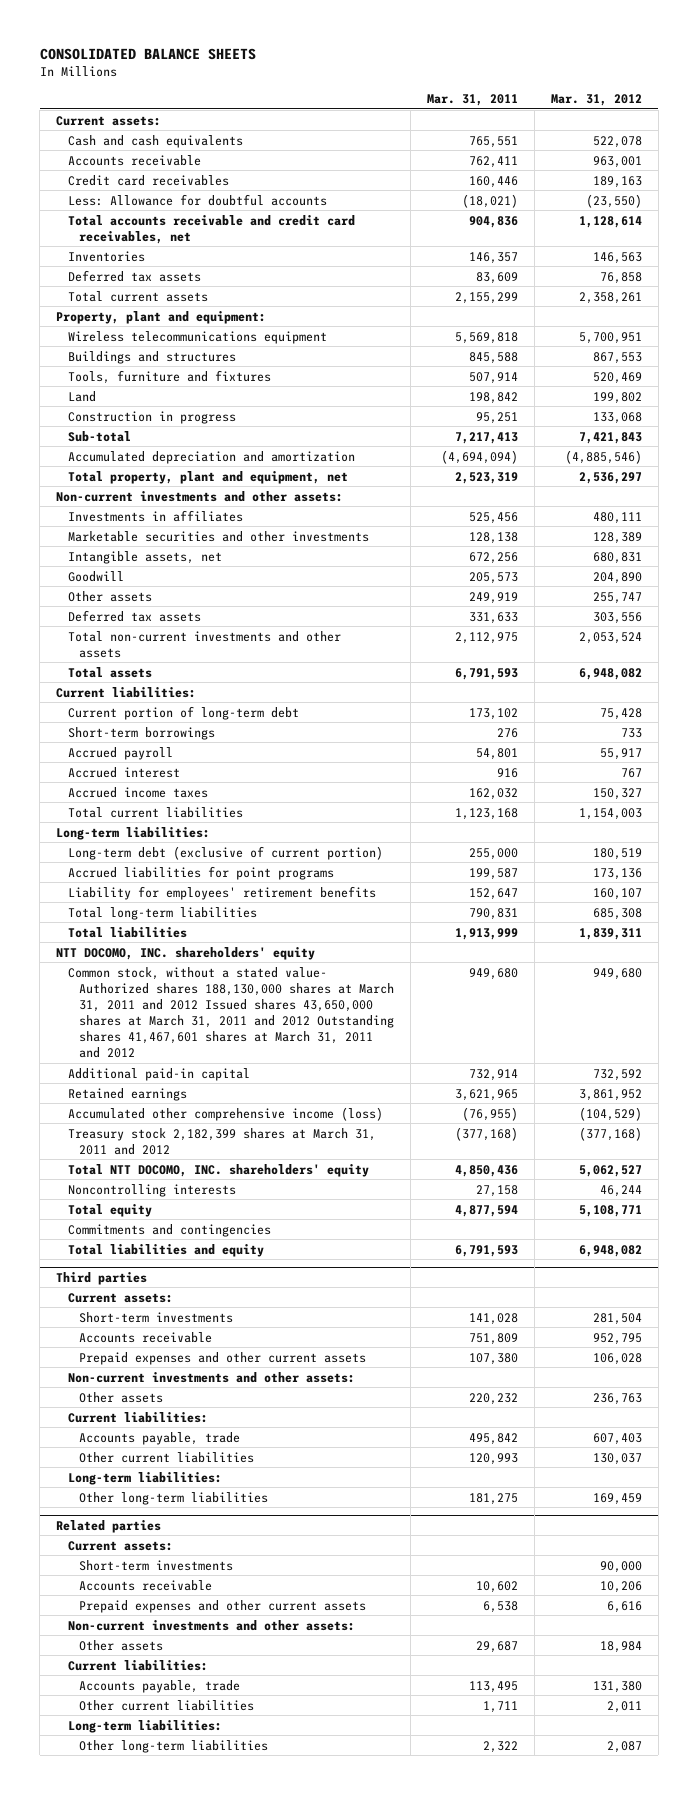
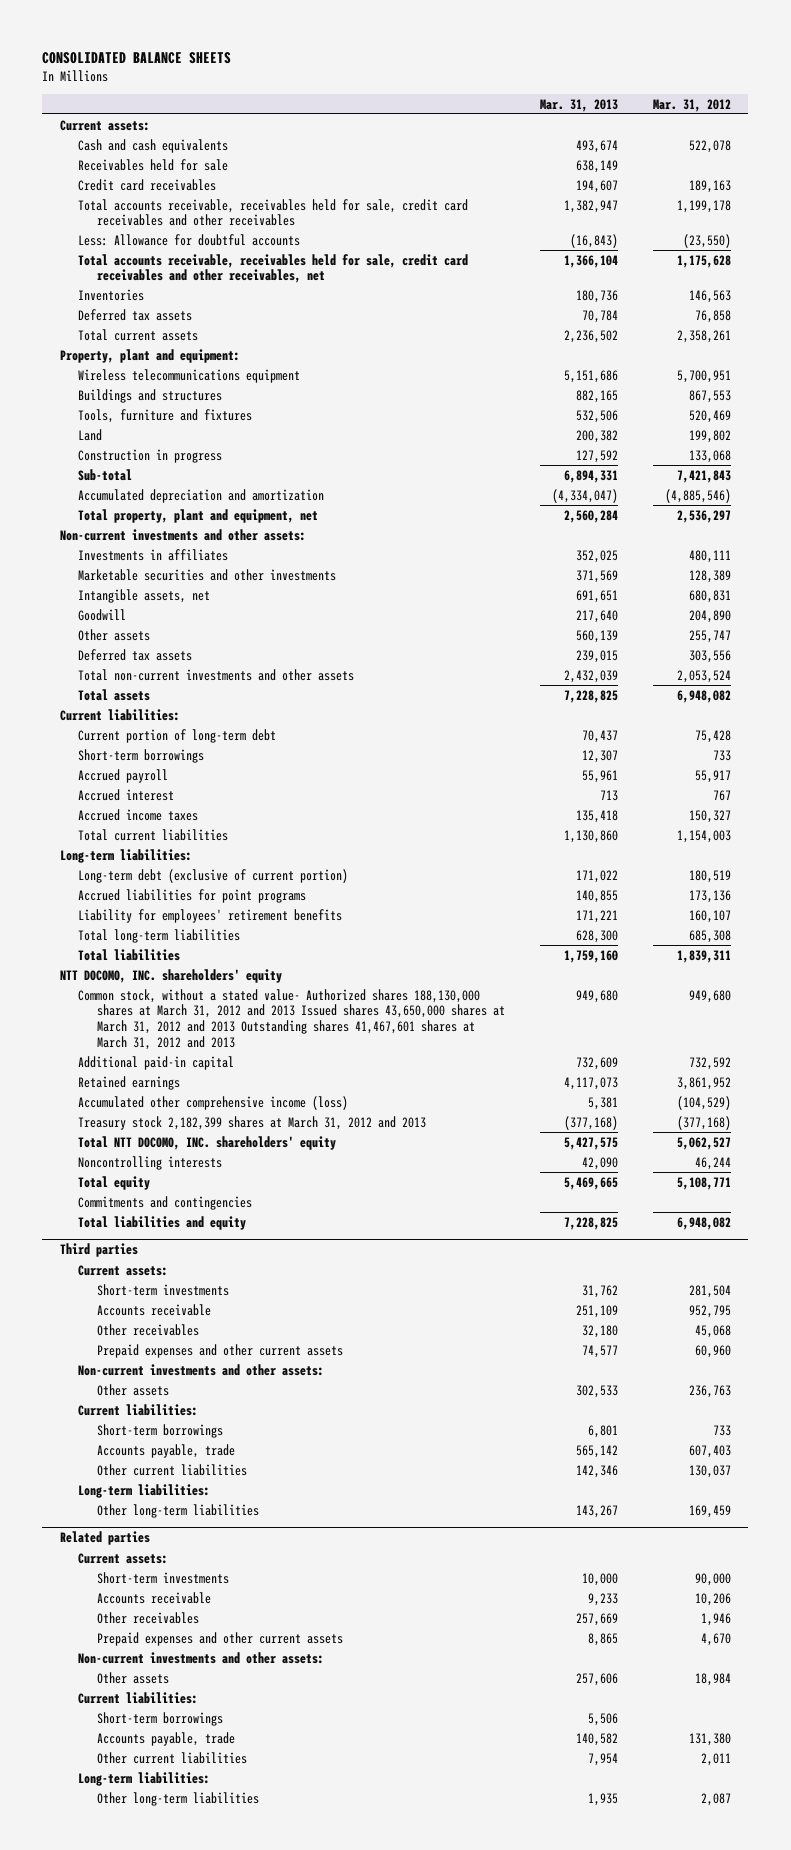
- | Mar. 31, 2011 | Mar. 31, 2012
+ | Mar. 31, 2013 | Mar. 31, 2012
- Accounts receivable | 762,411 | 963,001
+ Receivables held for sale | 638,149 |
+ Total accounts receivable, receivables held for sale, credit card receivables and other receivables | 1,382,947 | 1,199,178
- Total accounts receivable and credit card receivables, net | 904,836 | 1,128,614
+ Total accounts receivable, receivables held for sale, credit card receivables and other receivables, net | 1,366,104 | 1,175,628
- Common stock, without a stated value- Authorized shares 188,130,000 shares at March 31, 2011 and 2012 Issued shares 43,650,000 shares at March 31, 2011 and 2012 Outstanding shares 41,467,601 shares at March 31, 2011 and 2012 | 949,680 | 949,680
+ Common stock, without a stated value- Authorized shares 188,130,000 shares at March 31, 2012 and 2013 Issued shares 43,650,000 shares at March 31, 2012 and 2013 Outstanding shares 41,467,601 shares at March 31, 2012 and 2013 | 949,680 | 949,680
- Treasury stock 2,182,399 shares at March 31, 2011 and 2012 | (377,168) | (377,168)
+ Treasury stock 2,182,399 shares at March 31, 2012 and 2013 | (377,168) | (377,168)
@ Third parties
- Prepaid expenses and other current assets | 107,380 | 106,028
+ Other receivables | 32,180 | 45,068
+ Prepaid expenses and other current assets | 74,577 | 60,960
+ Short-term borrowings | 6,801 | 733
@ Related parties
- Prepaid expenses and other current assets | 6,538 | 6,616
+ Other receivables | 257,669 | 1,946
+ Prepaid expenses and other current assets | 8,865 | 4,670
+ Short-term borrowings | 5,506 |

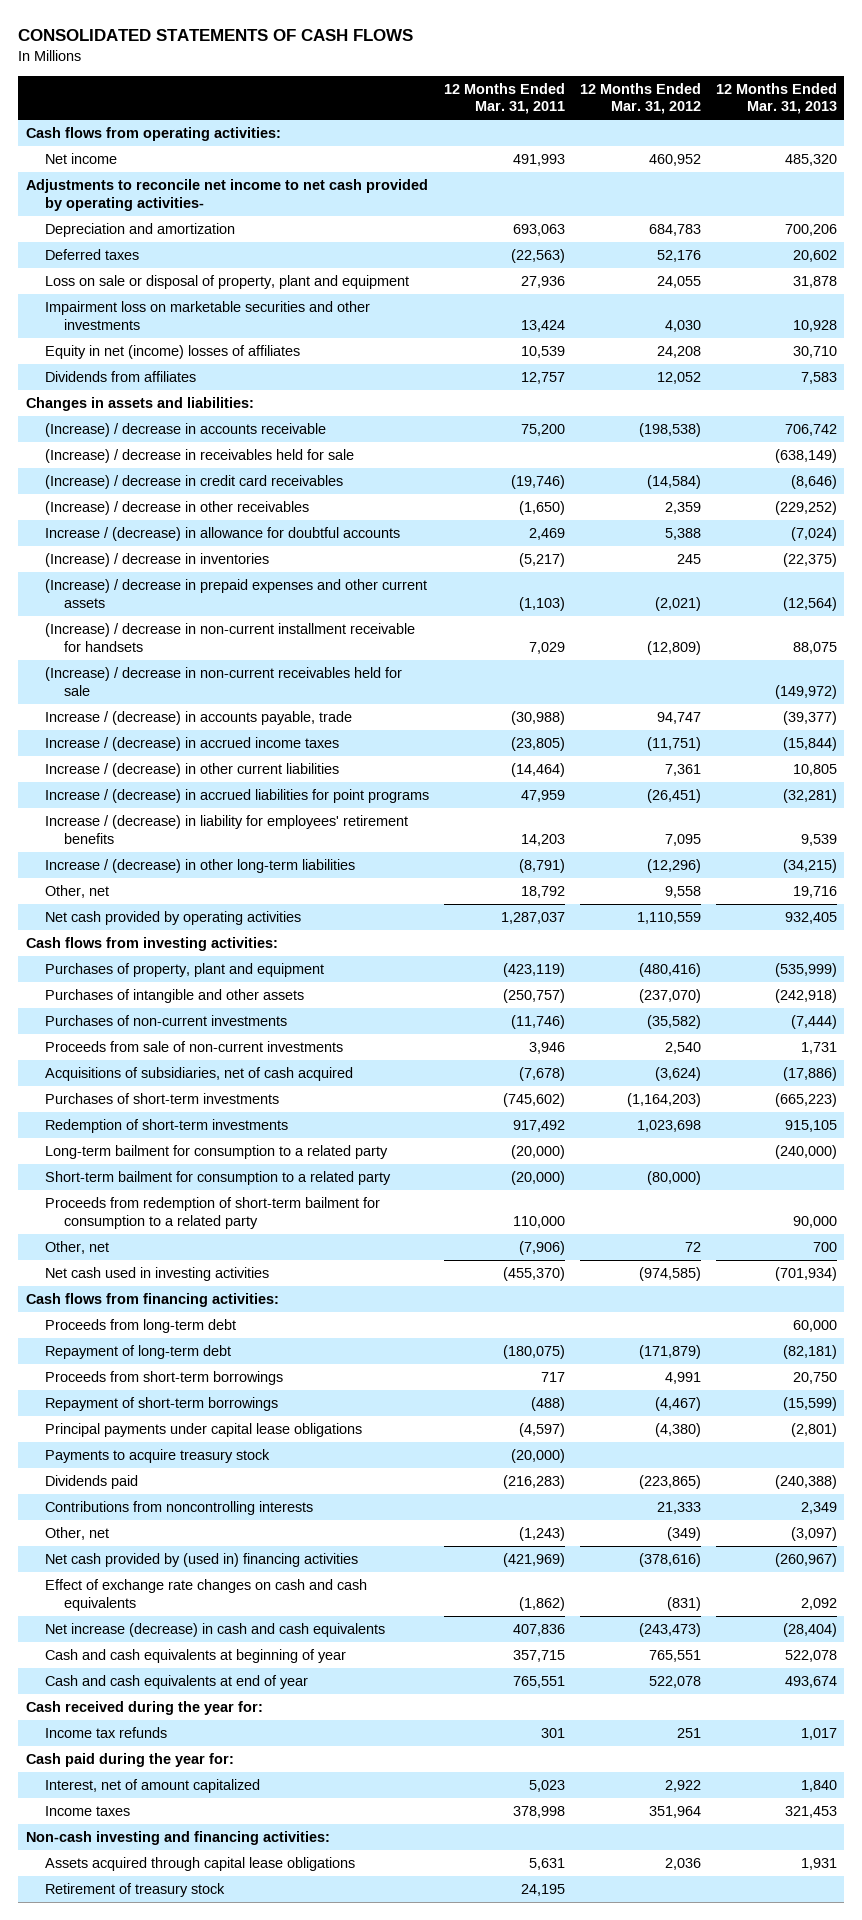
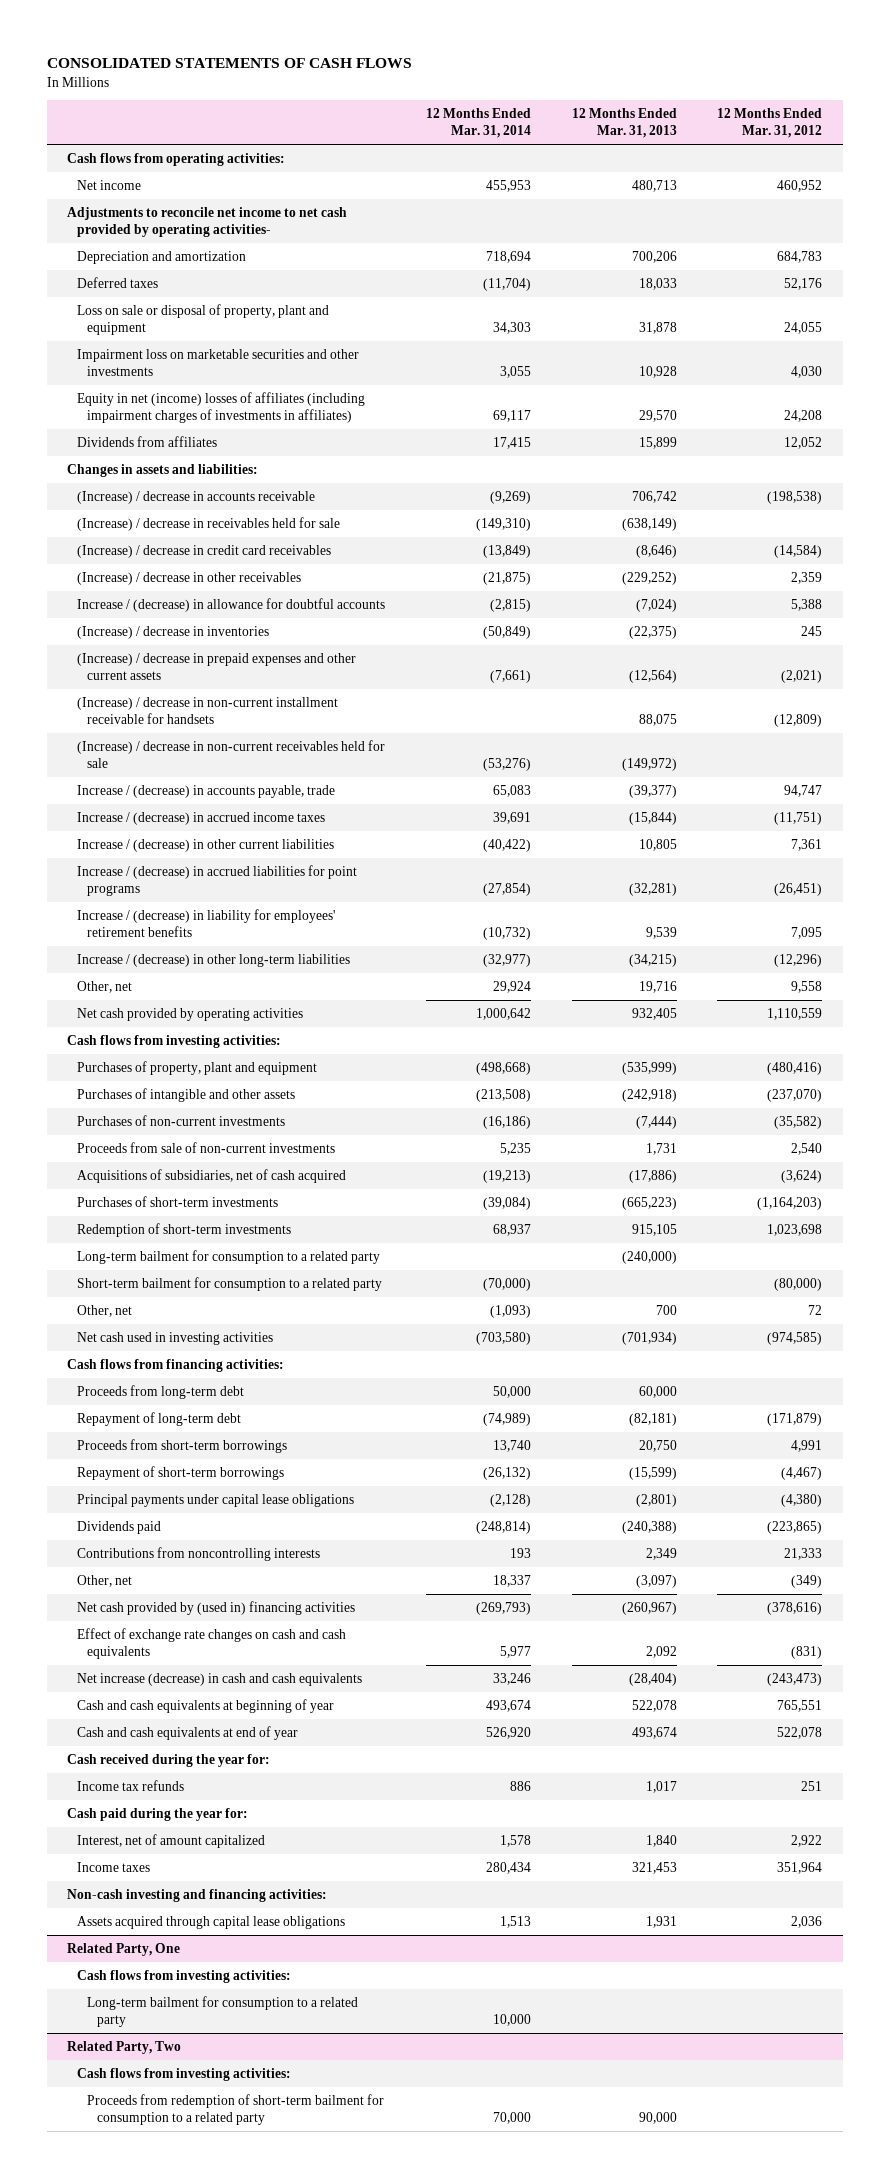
- | 12 Months Ended Mar. 31, 2011 | 12 Months Ended Mar. 31, 2012 | 12 Months Ended Mar. 31, 2013
+ | 12 Months Ended Mar. 31, 2014 | 12 Months Ended Mar. 31, 2013 | 12 Months Ended Mar. 31, 2012
- Net income | 491,993 | 460,952 | 485,320
+ Net income | 455,953 | 480,713 | 460,952
- Deferred taxes | (22,563) | 52,176 | 20,602
+ Deferred taxes | (11,704) | 18,033 | 52,176
- Equity in net (income) losses of affiliates | 10,539 | 24,208 | 30,710
- Dividends from affiliates | 12,757 | 12,052 | 7,583
+ Equity in net (income) losses of affiliates (including impairment charges of investments in affiliates) | 69,117 | 29,570 | 24,208
+ Dividends from affiliates | 17,415 | 15,899 | 12,052
- Proceeds from redemption of short-term bailment for consumption to a related party | 110,000 | | 90,000
- Payments to acquire treasury stock | (20,000) | |
- Retirement of treasury stock | 24,195 | |
+ Related Party, One
+ Cash flows from investing activities:
+ Long-term bailment for consumption to a related party | 10,000 | |
+ Related Party, Two
+ Cash flows from investing activities:
+ Proceeds from redemption of short-term bailment for consumption to a related party | 70,000 | 90,000 |

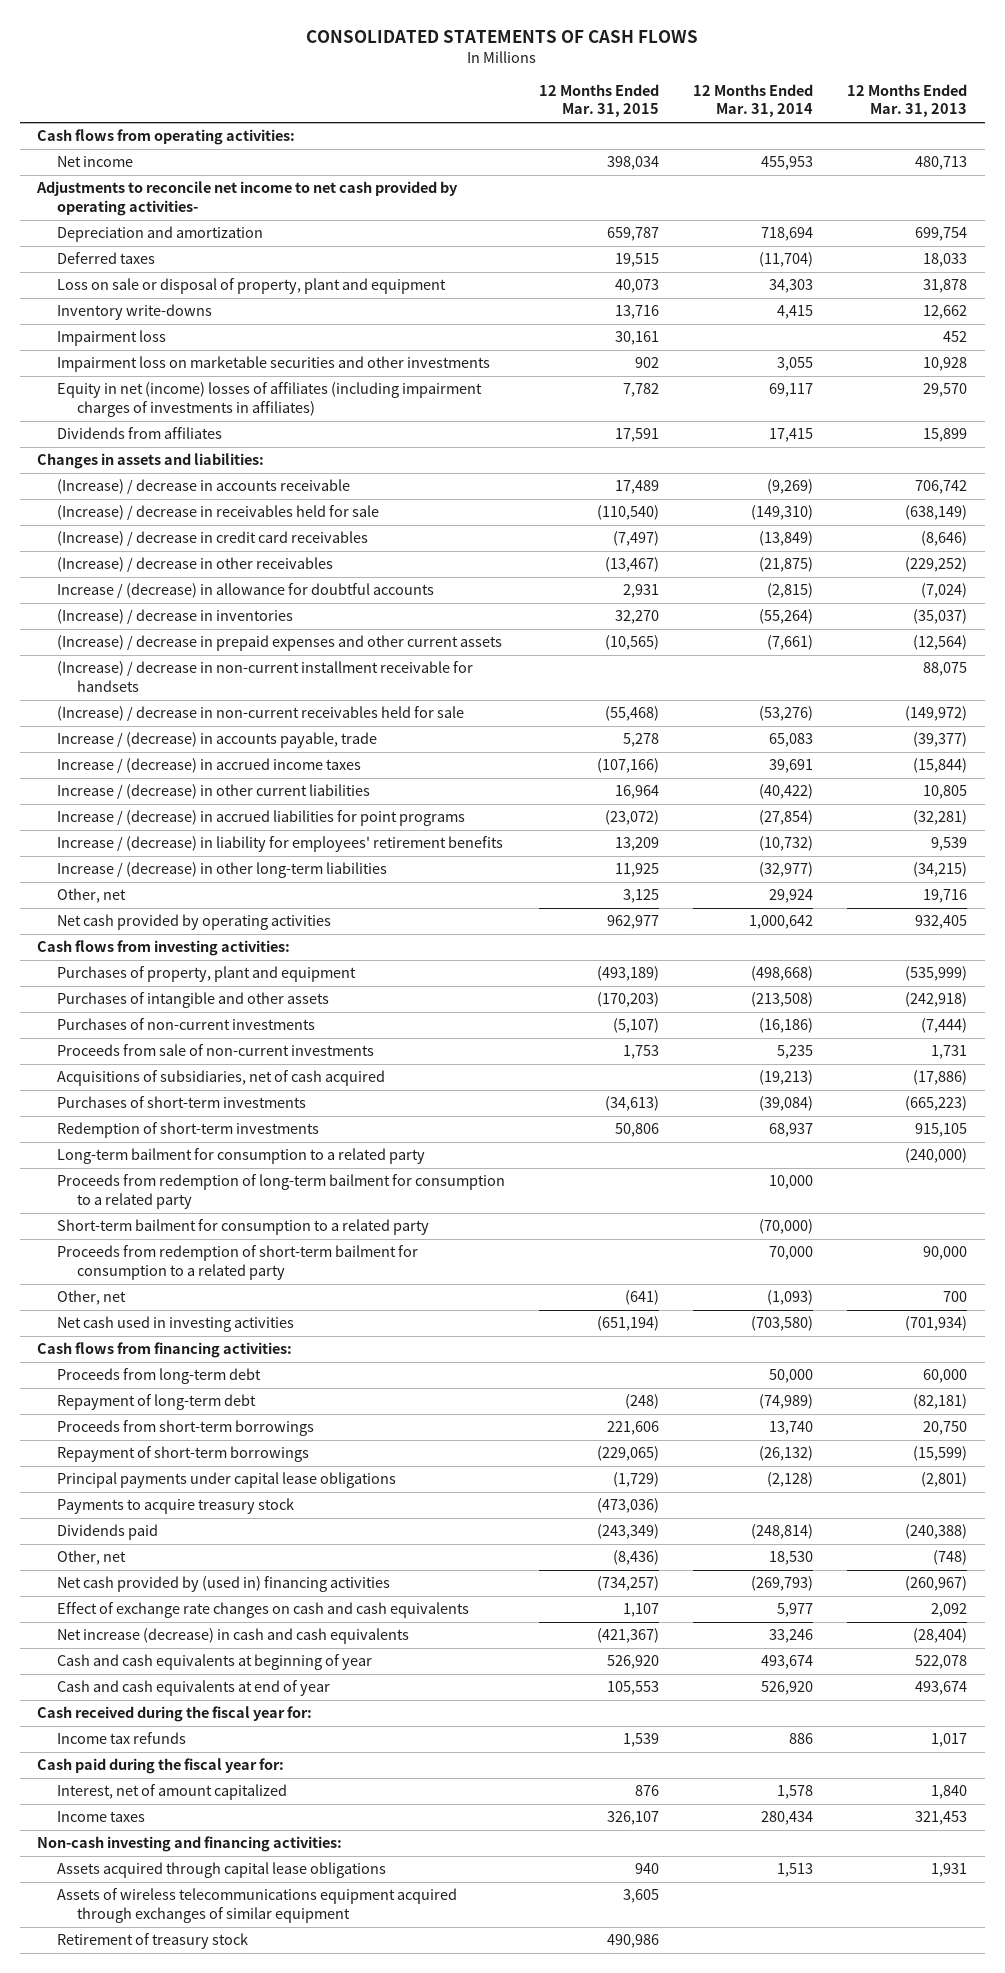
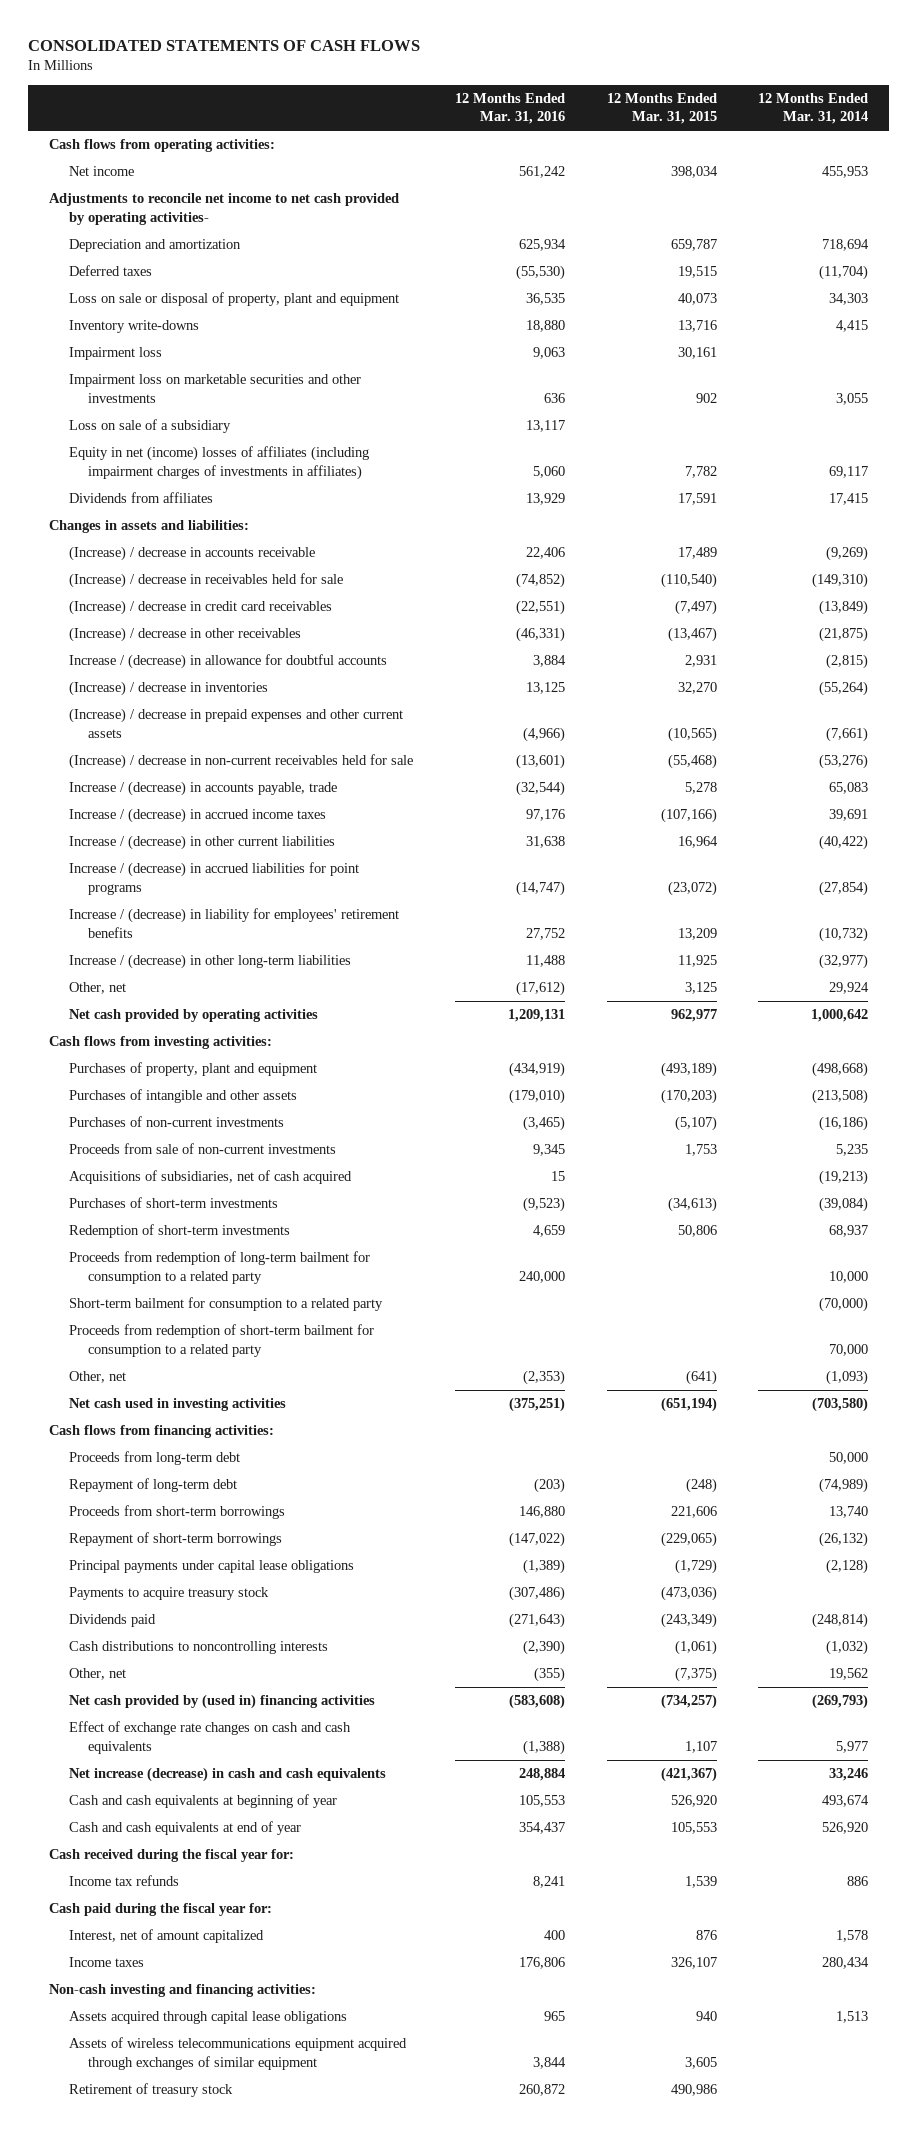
- | 12 Months Ended Mar. 31, 2015 | 12 Months Ended Mar. 31, 2014 | 12 Months Ended Mar. 31, 2013
+ | 12 Months Ended Mar. 31, 2016 | 12 Months Ended Mar. 31, 2015 | 12 Months Ended Mar. 31, 2014
+ Loss on sale of a subsidiary | 13,117 | |
- (Increase) / decrease in non-current installment receivable for handsets | | | 88,075
- Long-term bailment for consumption to a related party | | | (240,000)
- Other, net | (8,436) | 18,530 | (748)
+ Cash distributions to noncontrolling interests | (2,390) | (1,061) | (1,032)
+ Other, net | (355) | (7,375) | 19,562

